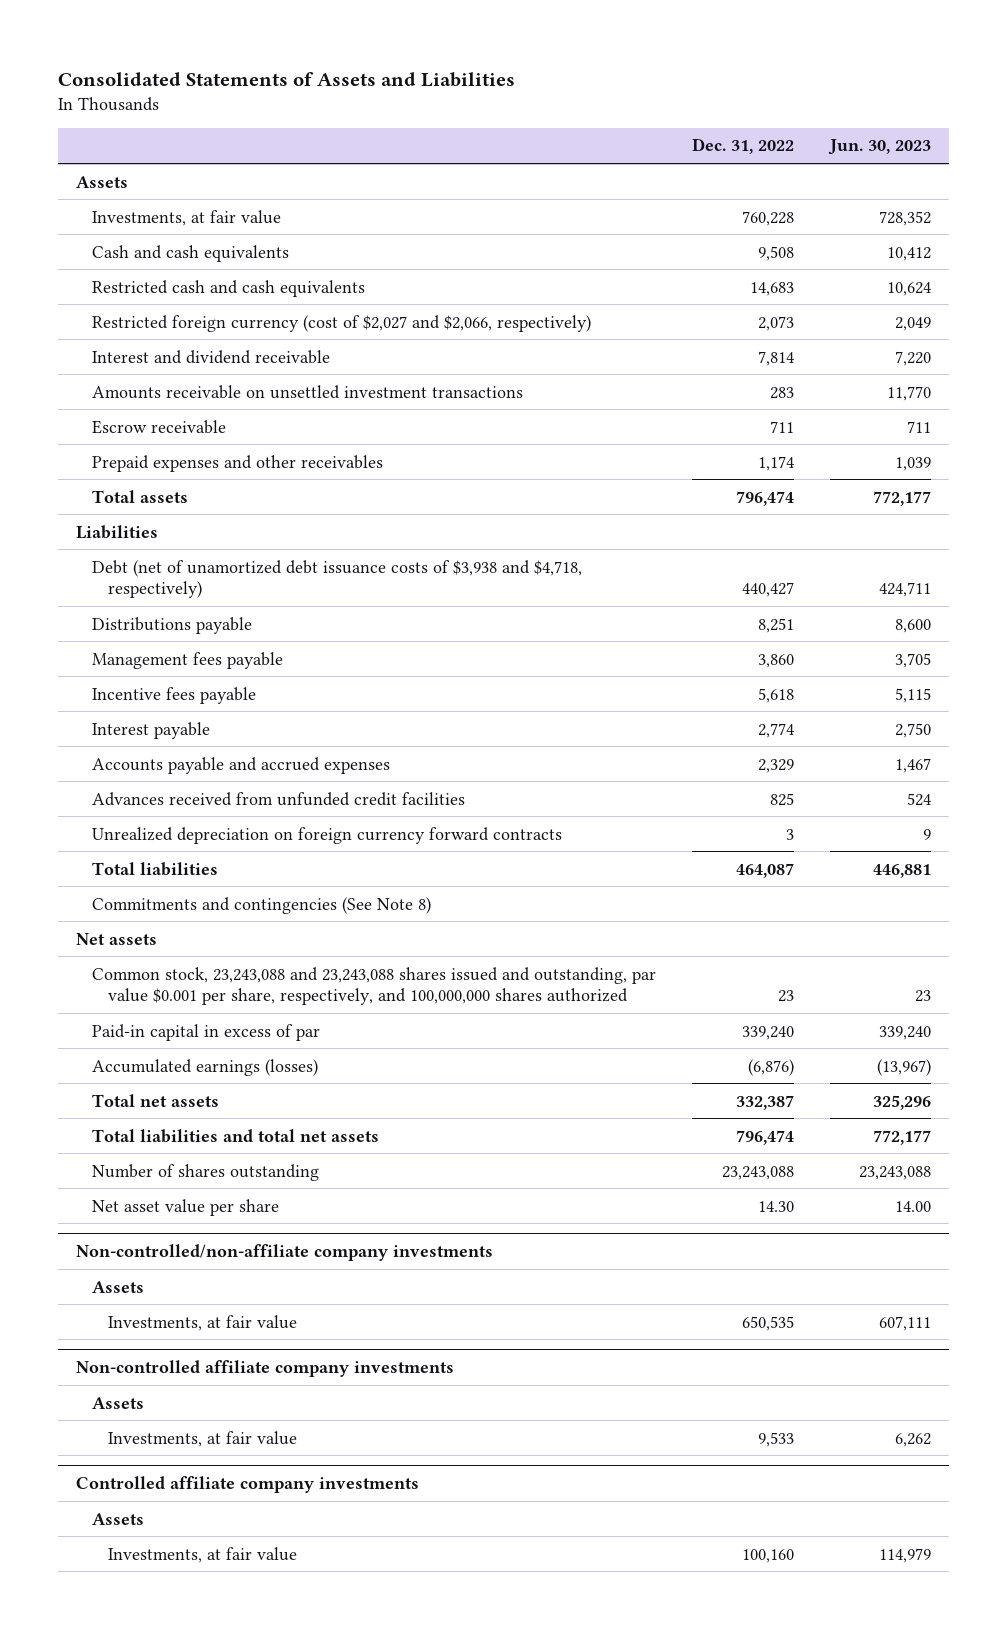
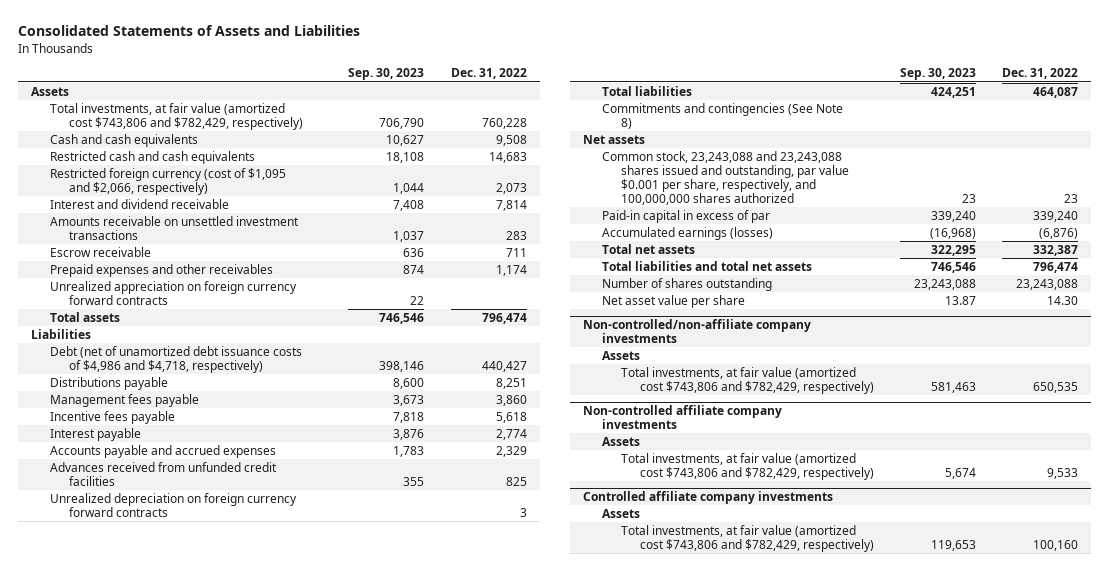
- | Dec. 31, 2022 | Jun. 30, 2023
+ | Sep. 30, 2023 | Dec. 31, 2022
- Investments, at fair value | 760,228 | 728,352
+ Total investments, at fair value (amortized cost $743,806 and $782,429, respectively) | 706,790 | 760,228
- Restricted foreign currency (cost of $2,027 and $2,066, respectively) | 2,073 | 2,049
+ Restricted foreign currency (cost of $1,095 and $2,066, respectively) | 1,044 | 2,073
+ Unrealized appreciation on foreign currency forward contracts | 22 |
- Debt (net of unamortized debt issuance costs of $3,938 and $4,718, respectively) | 440,427 | 424,711
+ Debt (net of unamortized debt issuance costs of $4,986 and $4,718, respectively) | 398,146 | 440,427
@ Non-controlled/non-affiliate company investments
- Investments, at fair value | 650,535 | 607,111
+ Total investments, at fair value (amortized cost $743,806 and $782,429, respectively) | 581,463 | 650,535
@ Non-controlled affiliate company investments
- Investments, at fair value | 9,533 | 6,262
+ Total investments, at fair value (amortized cost $743,806 and $782,429, respectively) | 5,674 | 9,533
@ Controlled affiliate company investments
- Investments, at fair value | 100,160 | 114,979
+ Total investments, at fair value (amortized cost $743,806 and $782,429, respectively) | 119,653 | 100,160

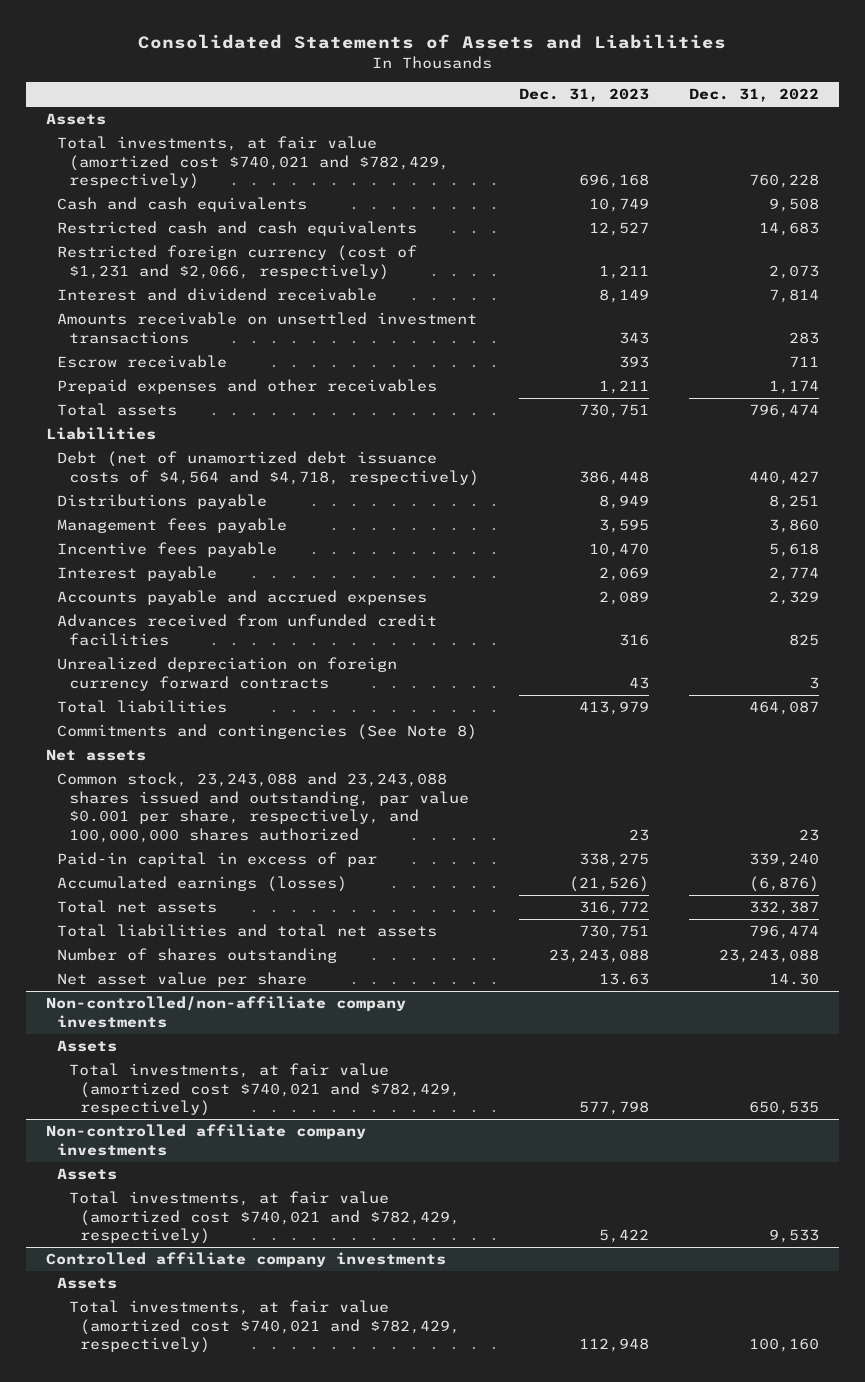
- | Sep. 30, 2023 | Dec. 31, 2022
+ | Dec. 31, 2023 | Dec. 31, 2022
- Total investments, at fair value (amortized cost $743,806 and $782,429, respectively) | 706,790 | 760,228
+ Total investments, at fair value (amortized cost $740,021 and $782,429, respectively) | 696,168 | 760,228
- Restricted foreign currency (cost of $1,095 and $2,066, respectively) | 1,044 | 2,073
+ Restricted foreign currency (cost of $1,231 and $2,066, respectively) | 1,211 | 2,073
- Unrealized appreciation on foreign currency forward contracts | 22 |
- Debt (net of unamortized debt issuance costs of $4,986 and $4,718, respectively) | 398,146 | 440,427
+ Debt (net of unamortized debt issuance costs of $4,564 and $4,718, respectively) | 386,448 | 440,427
@ Non-controlled/non-affiliate company investments
- Total investments, at fair value (amortized cost $743,806 and $782,429, respectively) | 581,463 | 650,535
+ Total investments, at fair value (amortized cost $740,021 and $782,429, respectively) | 577,798 | 650,535
@ Non-controlled affiliate company investments
- Total investments, at fair value (amortized cost $743,806 and $782,429, respectively) | 5,674 | 9,533
+ Total investments, at fair value (amortized cost $740,021 and $782,429, respectively) | 5,422 | 9,533
@ Controlled affiliate company investments
- Total investments, at fair value (amortized cost $743,806 and $782,429, respectively) | 119,653 | 100,160
+ Total investments, at fair value (amortized cost $740,021 and $782,429, respectively) | 112,948 | 100,160

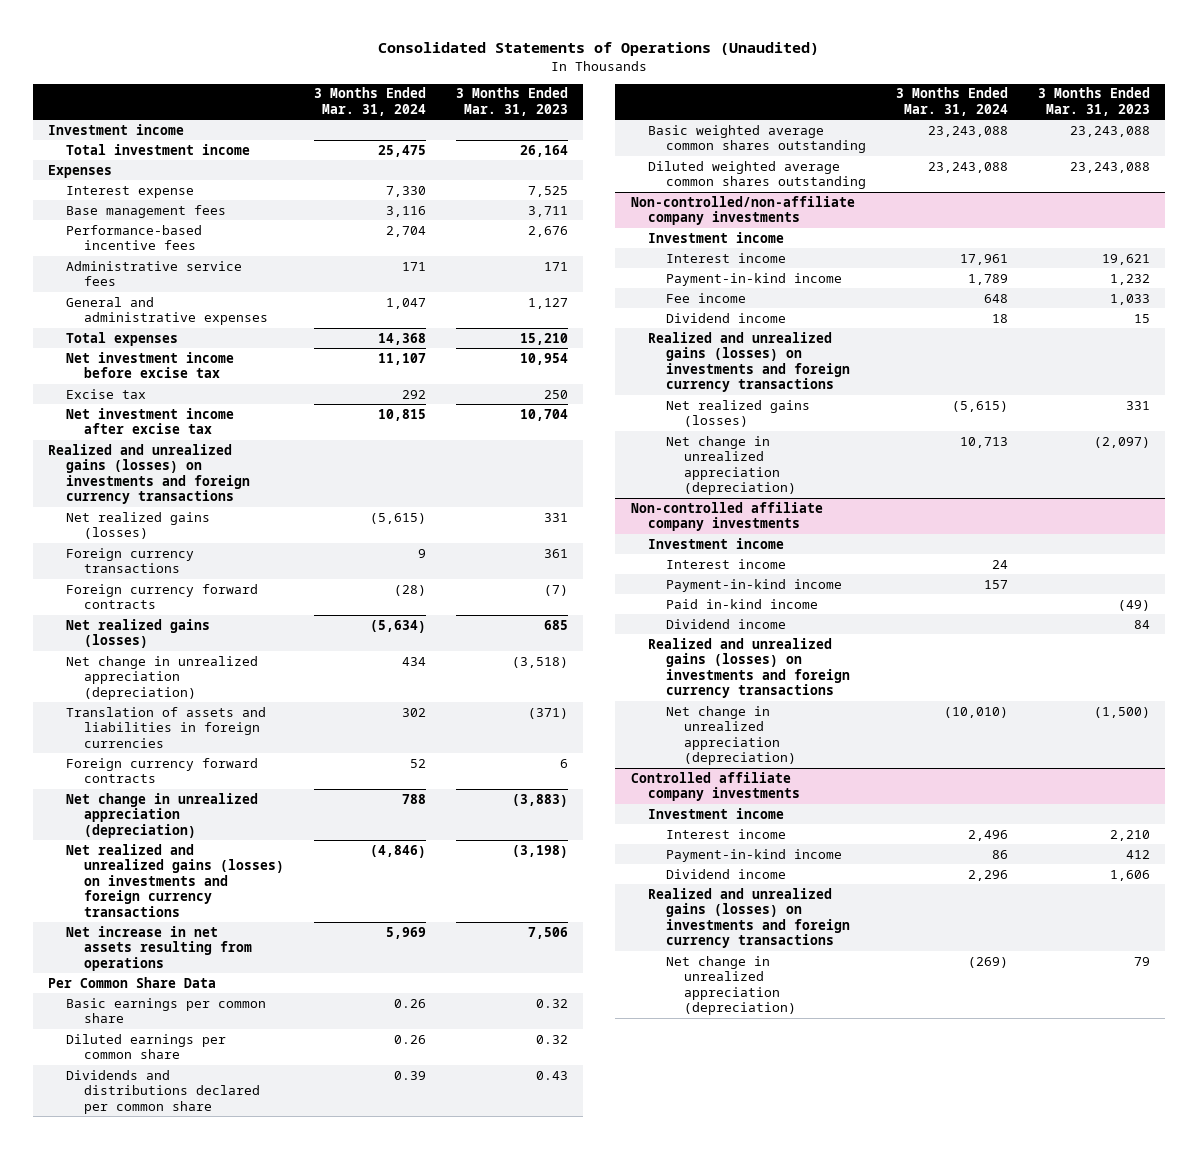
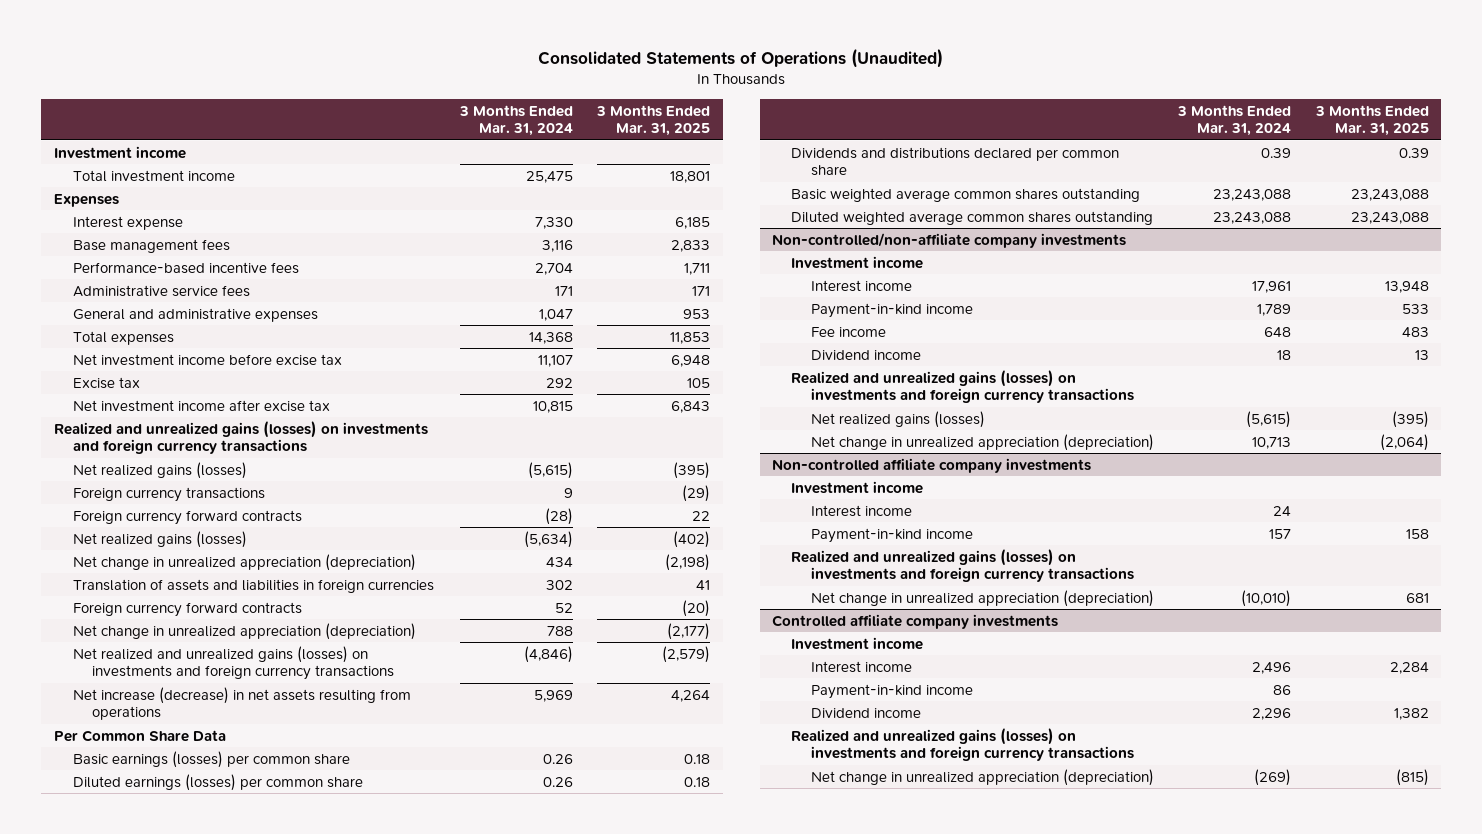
- | 3 Months Ended Mar. 31, 2024 | 3 Months Ended Mar. 31, 2023
+ | 3 Months Ended Mar. 31, 2024 | 3 Months Ended Mar. 31, 2025
- Net increase in net assets resulting from operations | 5,969 | 7,506
+ Net increase (decrease) in net assets resulting from operations | 5,969 | 4,264
- Basic earnings per common share | 0.26 | 0.32
- Diluted earnings per common share | 0.26 | 0.32
+ Basic earnings (losses) per common share | 0.26 | 0.18
+ Diluted earnings (losses) per common share | 0.26 | 0.18
@ Non-controlled affiliate company investments
- Paid in-kind income | | (49)
- Dividend income | | 84

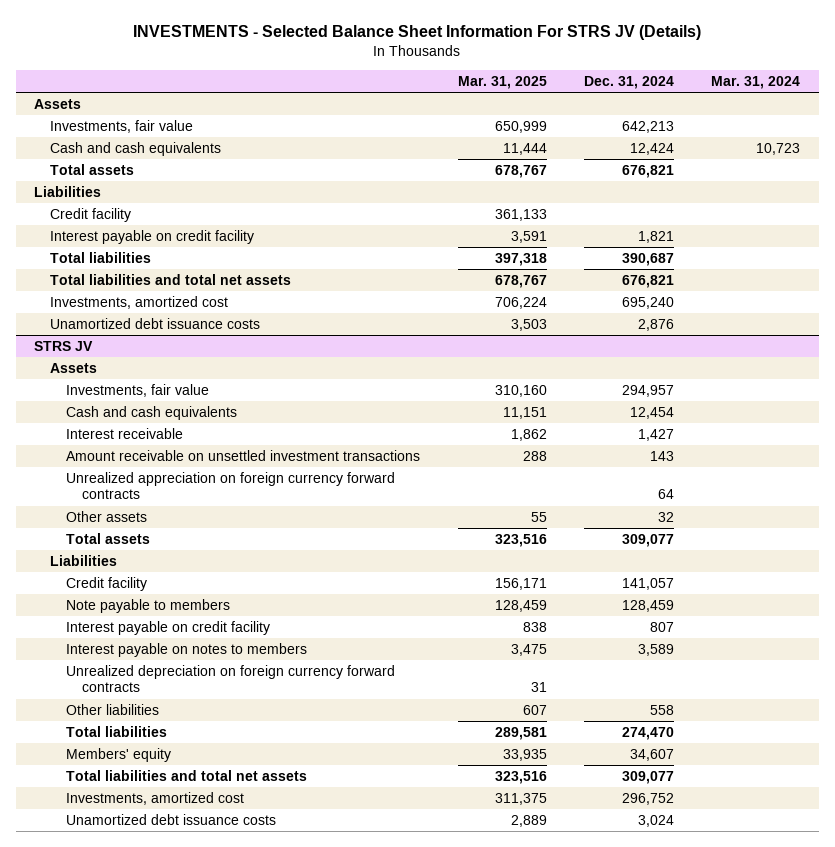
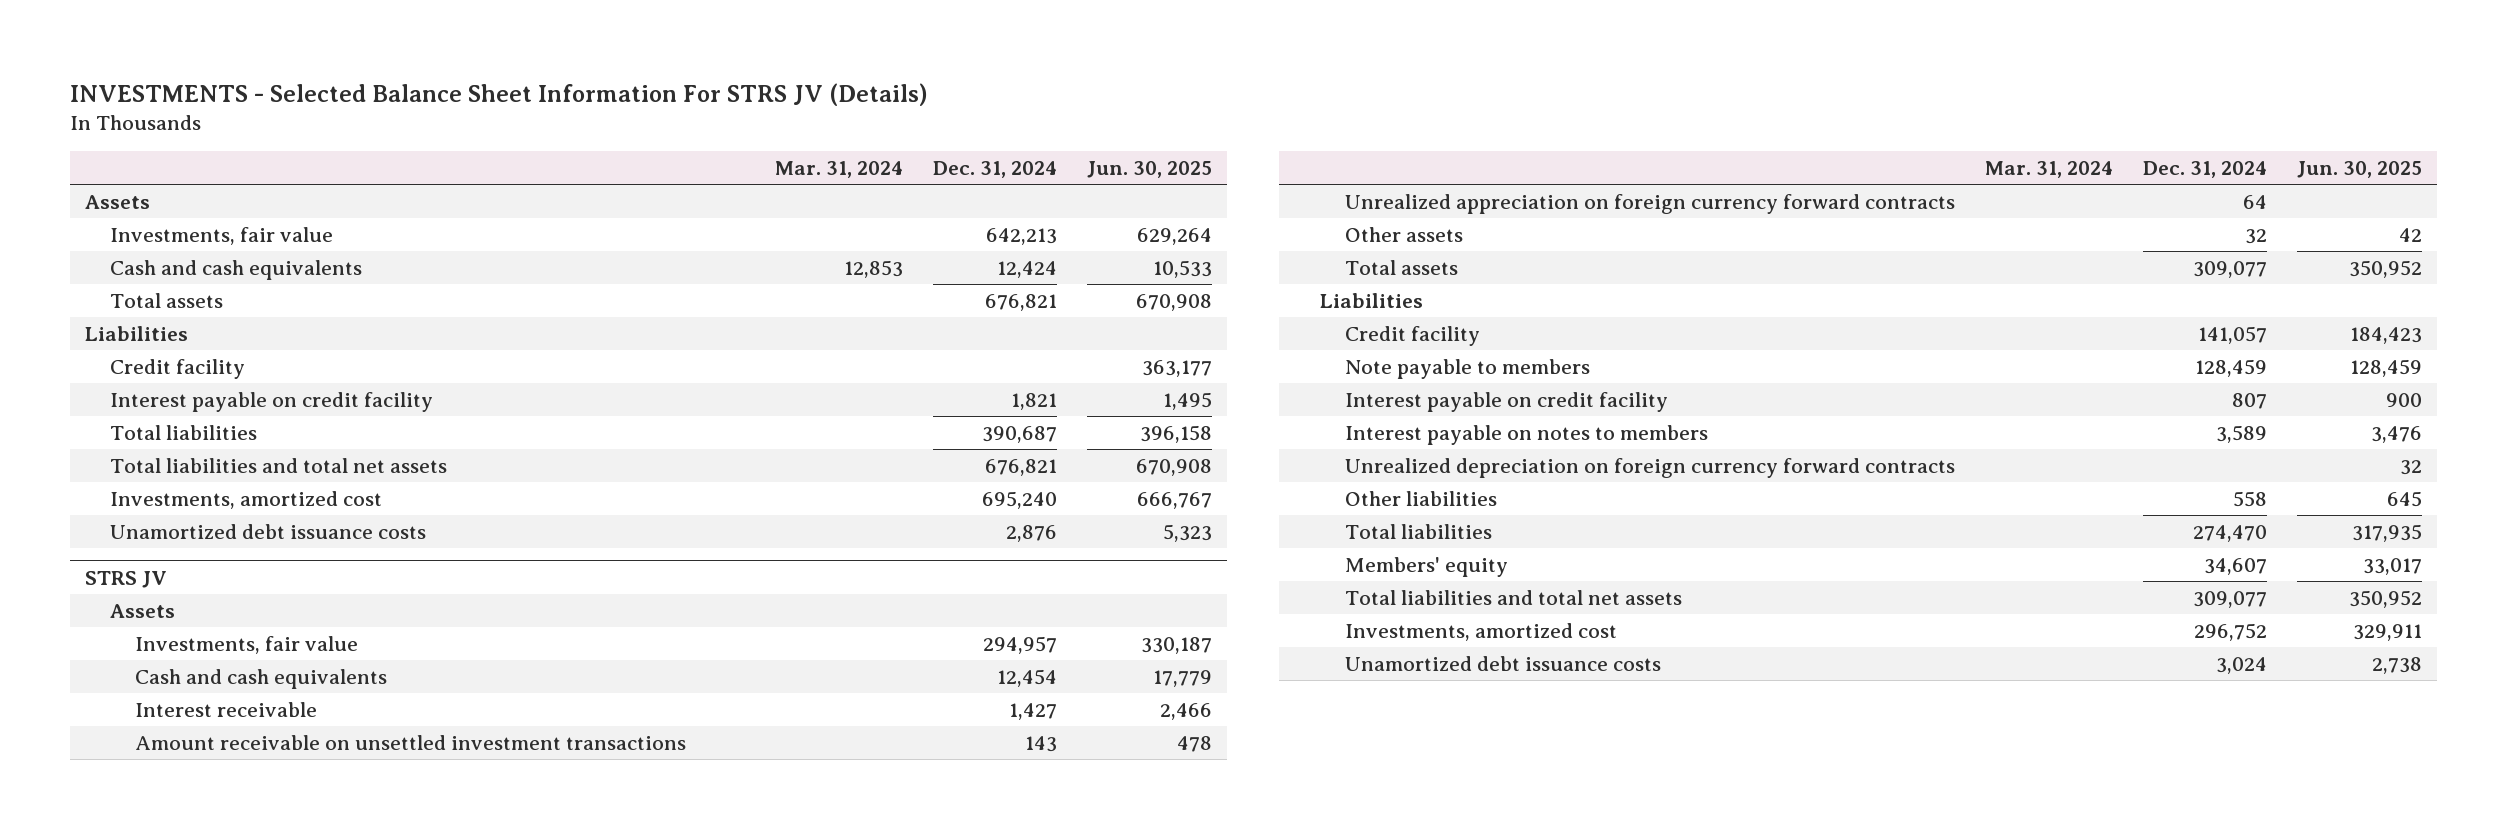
- | Mar. 31, 2025 | Dec. 31, 2024 | Mar. 31, 2024
+ | Mar. 31, 2024 | Dec. 31, 2024 | Jun. 30, 2025
- Cash and cash equivalents | 11,444 | 12,424 | 10,723
+ Cash and cash equivalents | 12,853 | 12,424 | 10,533

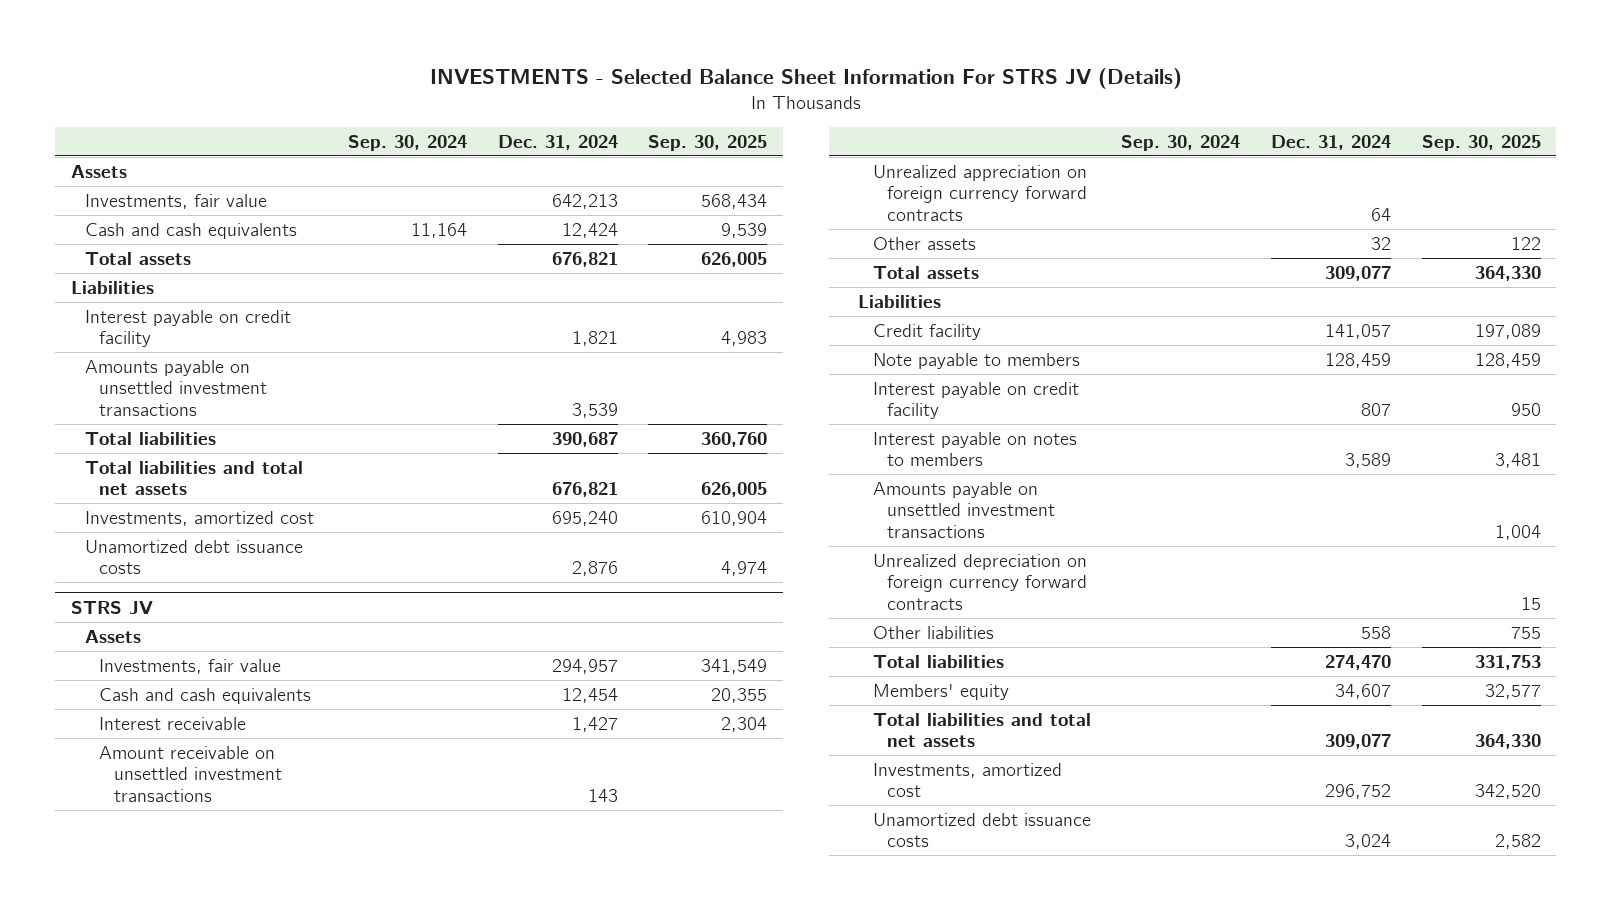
- | Mar. 31, 2024 | Dec. 31, 2024 | Jun. 30, 2025
+ | Sep. 30, 2024 | Dec. 31, 2024 | Sep. 30, 2025
- Credit facility | | | 363,177
+ Amounts payable on unsettled investment transactions | | 3,539 |
@ STRS JV
+ Amounts payable on unsettled investment transactions | | | 1,004

